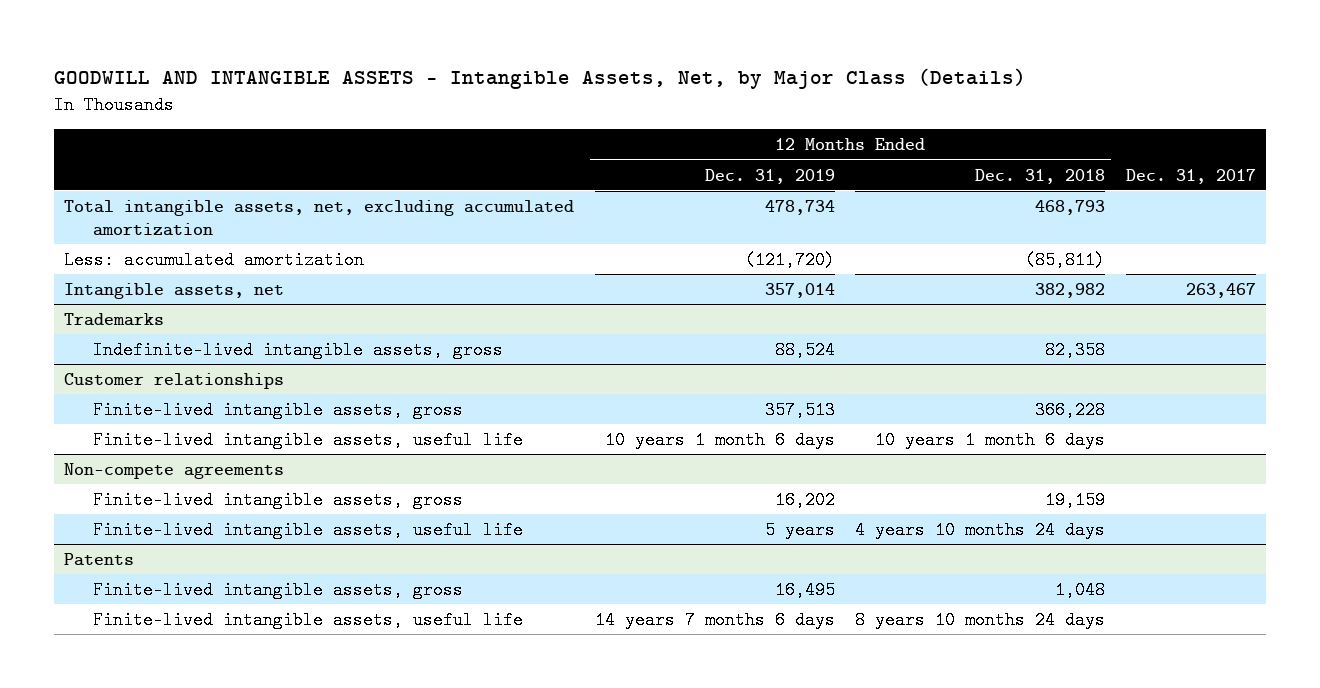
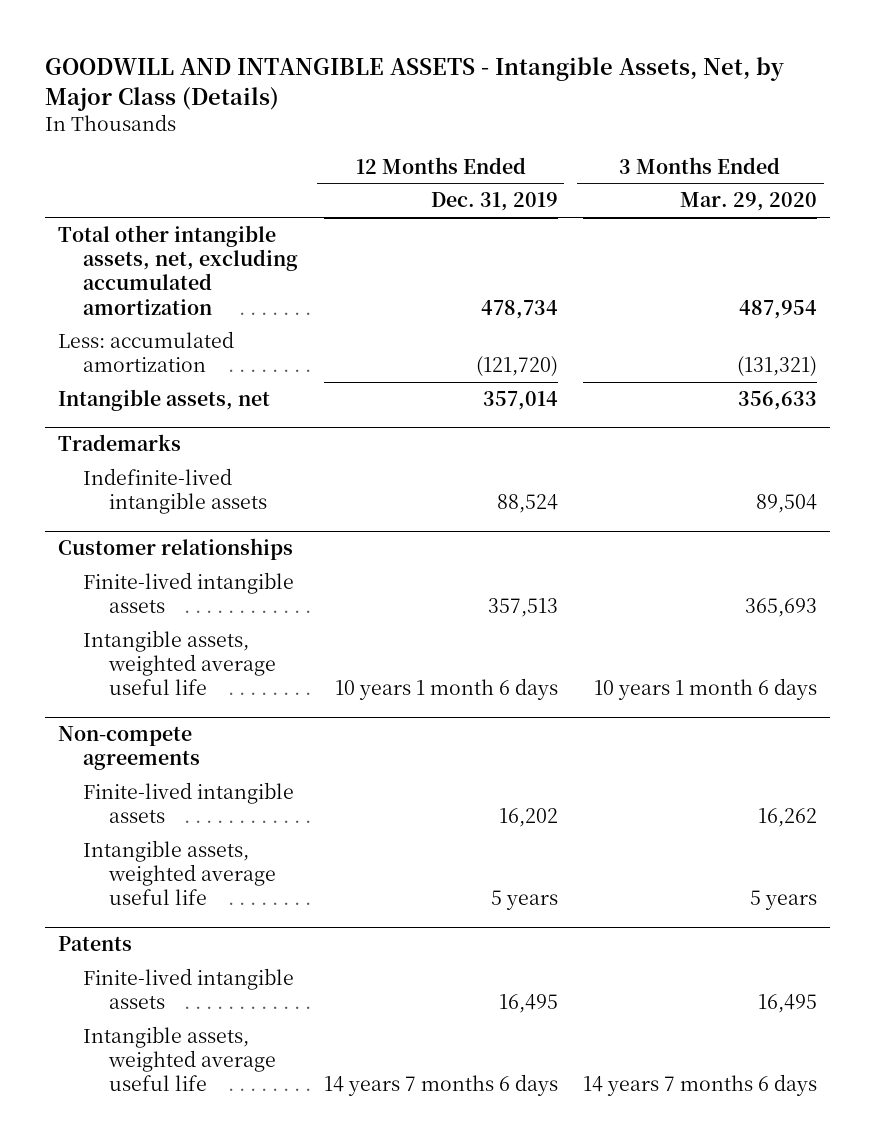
- | 12 Months Ended Dec. 31, 2019 | 12 Months Ended Dec. 31, 2018 | Dec. 31, 2017
+ | 12 Months Ended Dec. 31, 2019 | 3 Months Ended Mar. 29, 2020
- Total intangible assets, net, excluding accumulated amortization | 478,734 | 468,793 |
+ Total other intangible assets, net, excluding accumulated amortization | 478,734 | 487,954
@ Trademarks
- Indefinite-lived intangible assets, gross | 88,524 | 82,358 |
+ Indefinite-lived intangible assets | 88,524 | 89,504
@ Customer relationships
- Finite-lived intangible assets, gross | 357,513 | 366,228 |
- Finite-lived intangible assets, useful life | 10 years 1 month 6 days | 10 years 1 month 6 days |
+ Finite-lived intangible assets | 357,513 | 365,693
+ Intangible assets, weighted average useful life | 10 years 1 month 6 days | 10 years 1 month 6 days
@ Non-compete agreements
- Finite-lived intangible assets, gross | 16,202 | 19,159 |
- Finite-lived intangible assets, useful life | 5 years | 4 years 10 months 24 days |
+ Finite-lived intangible assets | 16,202 | 16,262
+ Intangible assets, weighted average useful life | 5 years | 5 years
@ Patents
- Finite-lived intangible assets, gross | 16,495 | 1,048 |
- Finite-lived intangible assets, useful life | 14 years 7 months 6 days | 8 years 10 months 24 days |
+ Finite-lived intangible assets | 16,495 | 16,495
+ Intangible assets, weighted average useful life | 14 years 7 months 6 days | 14 years 7 months 6 days

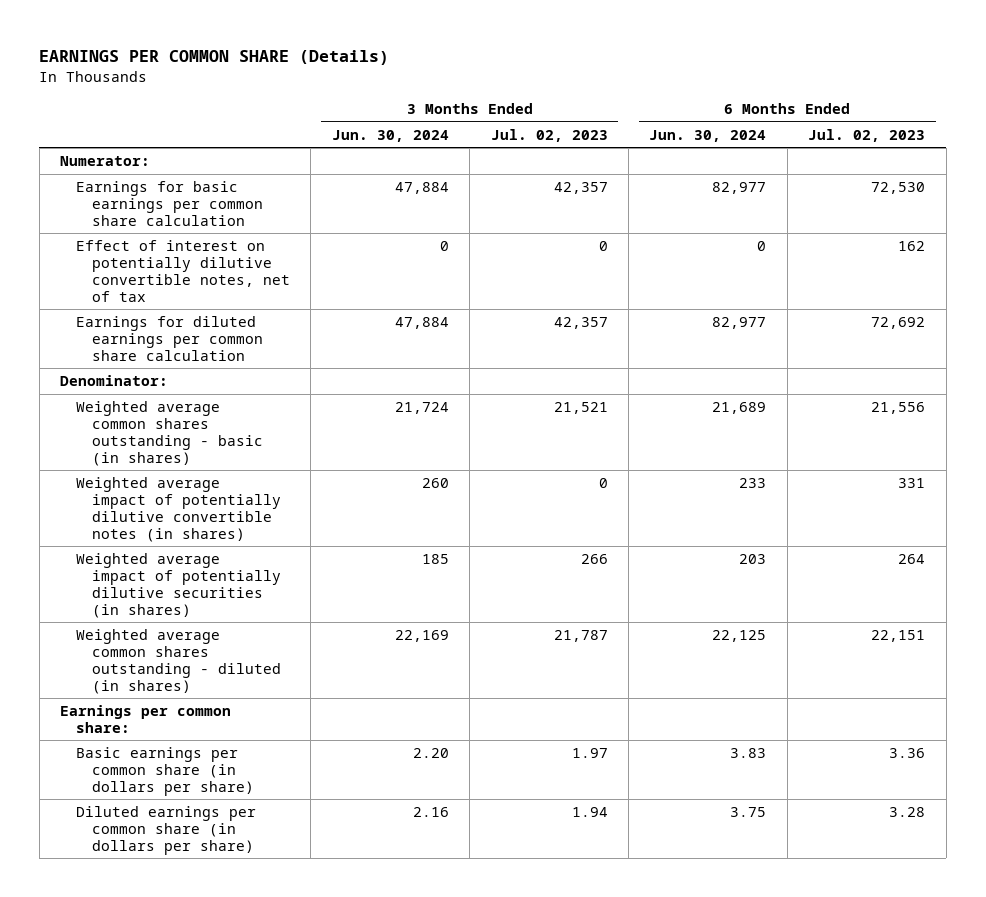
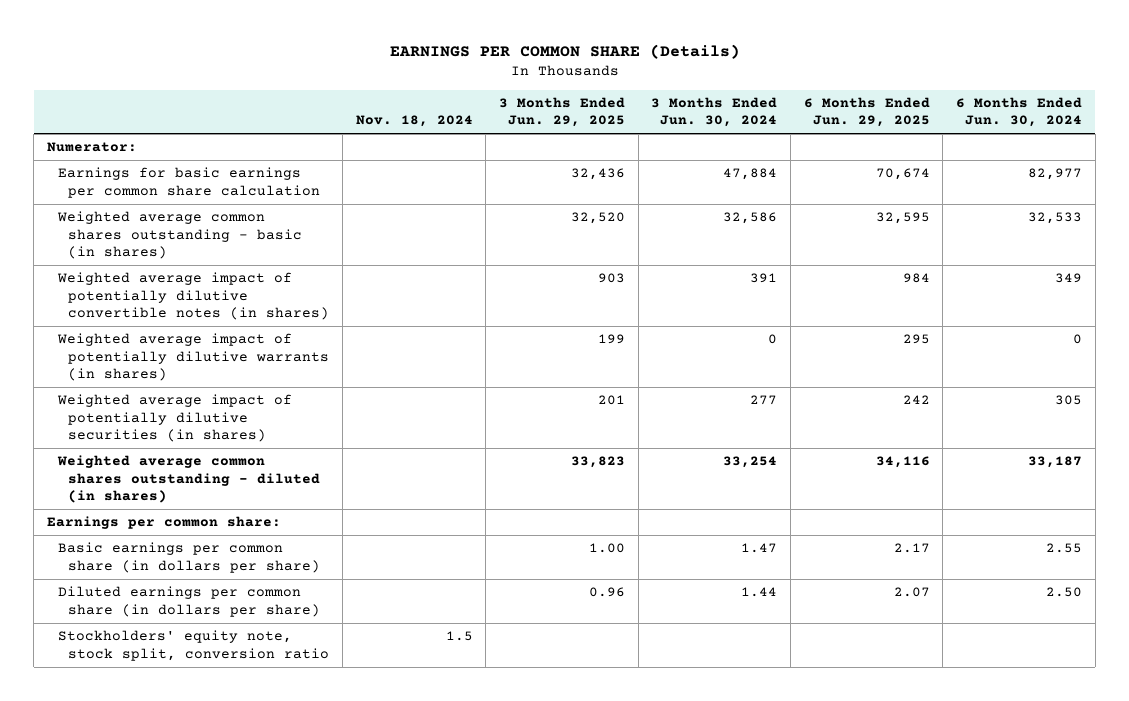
- | 3 Months Ended Jun. 30, 2024 | 3 Months Ended Jul. 02, 2023 | 6 Months Ended Jun. 30, 2024 | 6 Months Ended Jul. 02, 2023
+ | Nov. 18, 2024 | 3 Months Ended Jun. 29, 2025 | 3 Months Ended Jun. 30, 2024 | 6 Months Ended Jun. 29, 2025 | 6 Months Ended Jun. 30, 2024
- Effect of interest on potentially dilutive convertible notes, net of tax | 0 | 0 | 0 | 162
- Earnings for diluted earnings per common share calculation | 47,884 | 42,357 | 82,977 | 72,692
- Denominator:
- Weighted average common shares outstanding - basic (in shares) | 21,724 | 21,521 | 21,689 | 21,556
- Weighted average impact of potentially dilutive convertible notes (in shares) | 260 | 0 | 233 | 331
- Weighted average impact of potentially dilutive securities (in shares) | 185 | 266 | 203 | 264
- Weighted average common shares outstanding - diluted (in shares) | 22,169 | 21,787 | 22,125 | 22,151
+ Weighted average common shares outstanding - basic (in shares) | | 32,520 | 32,586 | 32,595 | 32,533
+ Weighted average impact of potentially dilutive convertible notes (in shares) | | 903 | 391 | 984 | 349
+ Weighted average impact of potentially dilutive warrants (in shares) | | 199 | 0 | 295 | 0
+ Weighted average impact of potentially dilutive securities (in shares) | | 201 | 277 | 242 | 305
+ Weighted average common shares outstanding - diluted (in shares) | | 33,823 | 33,254 | 34,116 | 33,187
- Basic earnings per common share (in dollars per share) | 2.20 | 1.97 | 3.83 | 3.36
- Diluted earnings per common share (in dollars per share) | 2.16 | 1.94 | 3.75 | 3.28
+ Basic earnings per common share (in dollars per share) | | 1.00 | 1.47 | 2.17 | 2.55
+ Diluted earnings per common share (in dollars per share) | | 0.96 | 1.44 | 2.07 | 2.50
+ Stockholders' equity note, stock split, conversion ratio | 1.5 | | | |

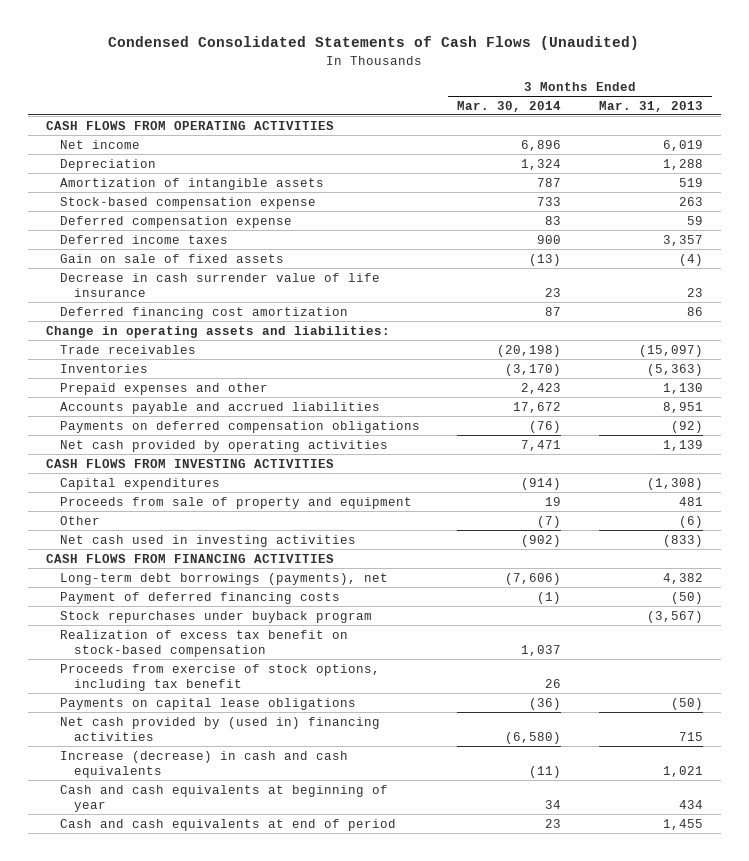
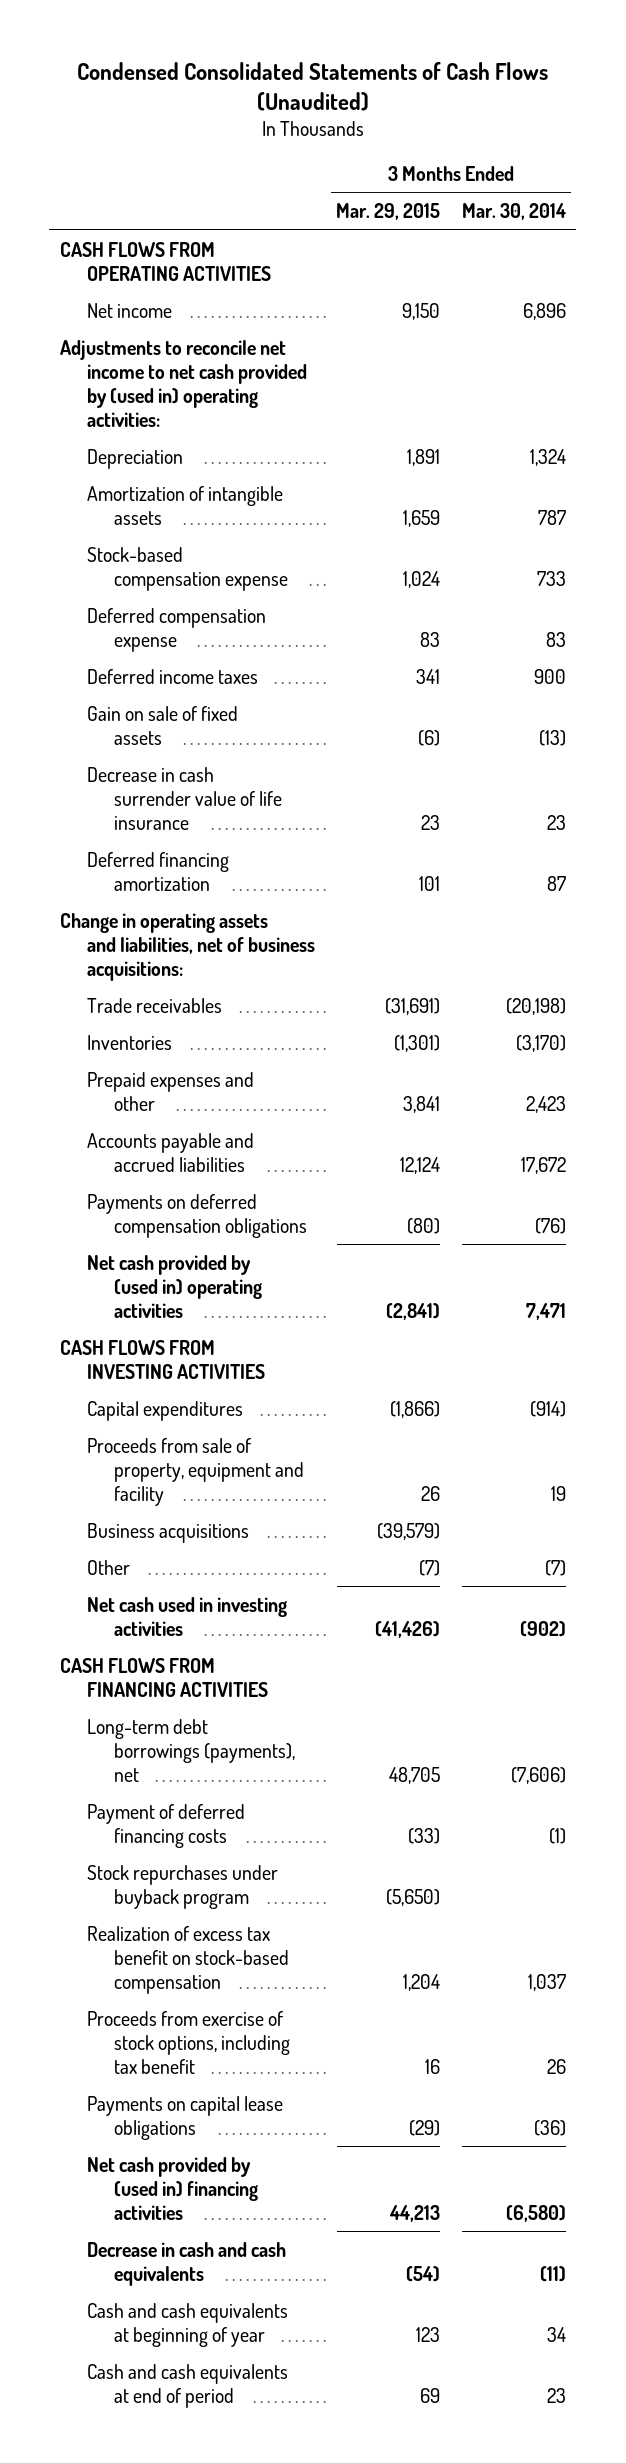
- | 3 Months Ended Mar. 30, 2014 | 3 Months Ended Mar. 31, 2013
+ | 3 Months Ended Mar. 29, 2015 | 3 Months Ended Mar. 30, 2014
+ Adjustments to reconcile net income to net cash provided by (used in) operating activities:
- Deferred financing cost amortization | 87 | 86
- Change in operating assets and liabilities:
+ Deferred financing amortization | 101 | 87
+ Change in operating assets and liabilities, net of business acquisitions:
- Net cash provided by operating activities | 7,471 | 1,139
+ Net cash provided by (used in) operating activities | (2,841) | 7,471
- Proceeds from sale of property and equipment | 19 | 481
+ Proceeds from sale of property, equipment and facility | 26 | 19
+ Business acquisitions | (39,579) |
- Increase (decrease) in cash and cash equivalents | (11) | 1,021
+ Decrease in cash and cash equivalents | (54) | (11)

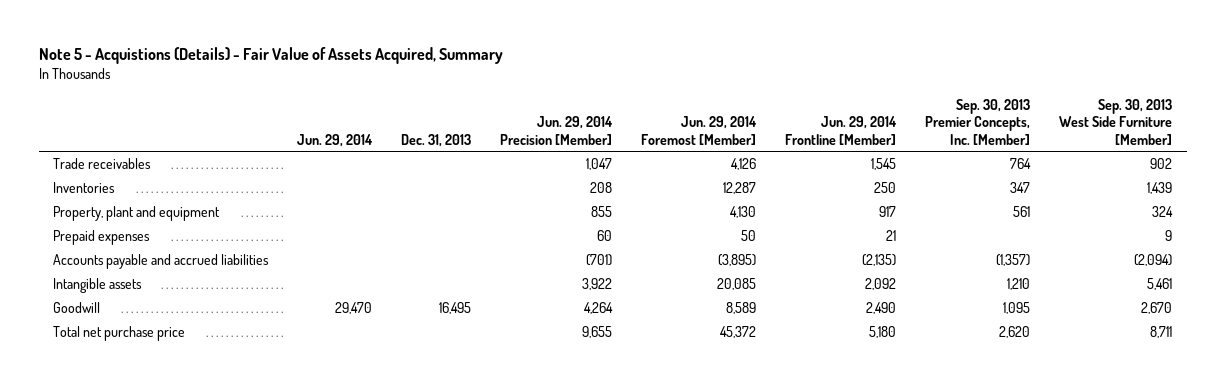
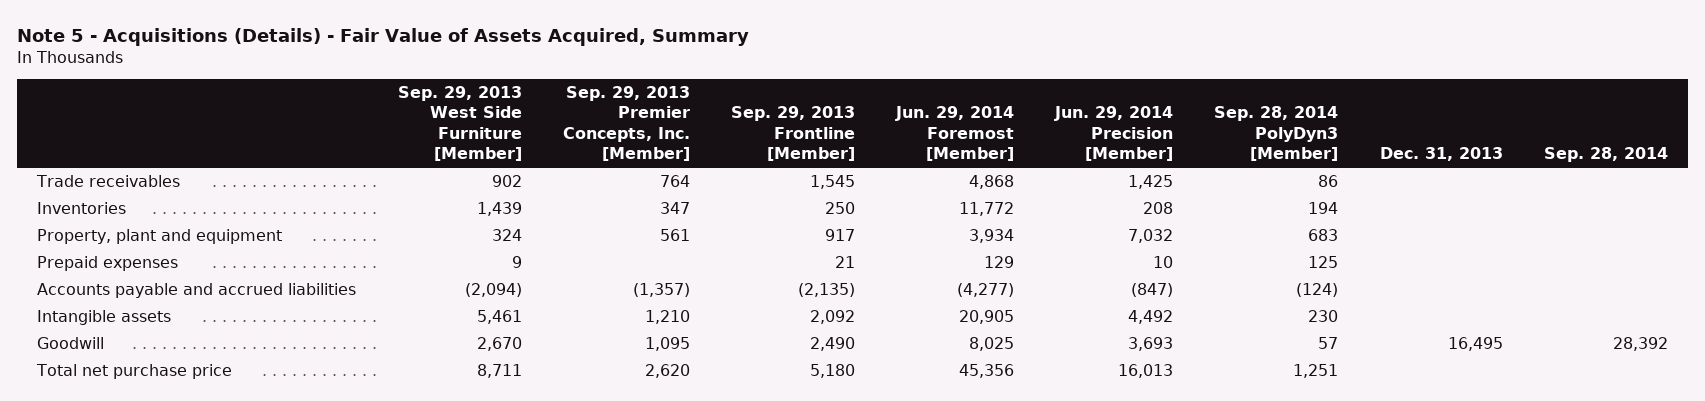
- Note 5 - Acquistions (Details) - Fair Value of Assets Acquired, Summary
+ Note 5 - Acquisitions (Details) - Fair Value of Assets Acquired, Summary
- | Jun. 29, 2014 | Dec. 31, 2013 | Jun. 29, 2014 Precision [Member] | Jun. 29, 2014 Foremost [Member] | Jun. 29, 2014 Frontline [Member] | Sep. 30, 2013 Premier Concepts, Inc. [Member] | Sep. 30, 2013 West Side Furniture [Member]
+ | Sep. 29, 2013 West Side Furniture [Member] | Sep. 29, 2013 Premier Concepts, Inc. [Member] | Sep. 29, 2013 Frontline [Member] | Jun. 29, 2014 Foremost [Member] | Jun. 29, 2014 Precision [Member] | Sep. 28, 2014 PolyDyn3 [Member] | Dec. 31, 2013 | Sep. 28, 2014
- Trade receivables | | | 1,047 | 4,126 | 1,545 | 764 | 902
- Inventories | | | 208 | 12,287 | 250 | 347 | 1,439
- Property, plant and equipment | | | 855 | 4,130 | 917 | 561 | 324
- Prepaid expenses | | | 60 | 50 | 21 | | 9
- Accounts payable and accrued liabilities | | | (701) | (3,895) | (2,135) | (1,357) | (2,094)
- Intangible assets | | | 3,922 | 20,085 | 2,092 | 1,210 | 5,461
- Goodwill | 29,470 | 16,495 | 4,264 | 8,589 | 2,490 | 1,095 | 2,670
- Total net purchase price | | | 9,655 | 45,372 | 5,180 | 2,620 | 8,711
+ Trade receivables | 902 | 764 | 1,545 | 4,868 | 1,425 | 86 | |
+ Inventories | 1,439 | 347 | 250 | 11,772 | 208 | 194 | |
+ Property, plant and equipment | 324 | 561 | 917 | 3,934 | 7,032 | 683 | |
+ Prepaid expenses | 9 | | 21 | 129 | 10 | 125 | |
+ Accounts payable and accrued liabilities | (2,094) | (1,357) | (2,135) | (4,277) | (847) | (124) | |
+ Intangible assets | 5,461 | 1,210 | 2,092 | 20,905 | 4,492 | 230 | |
+ Goodwill | 2,670 | 1,095 | 2,490 | 8,025 | 3,693 | 57 | 16,495 | 28,392
+ Total net purchase price | 8,711 | 2,620 | 5,180 | 45,356 | 16,013 | 1,251 | |

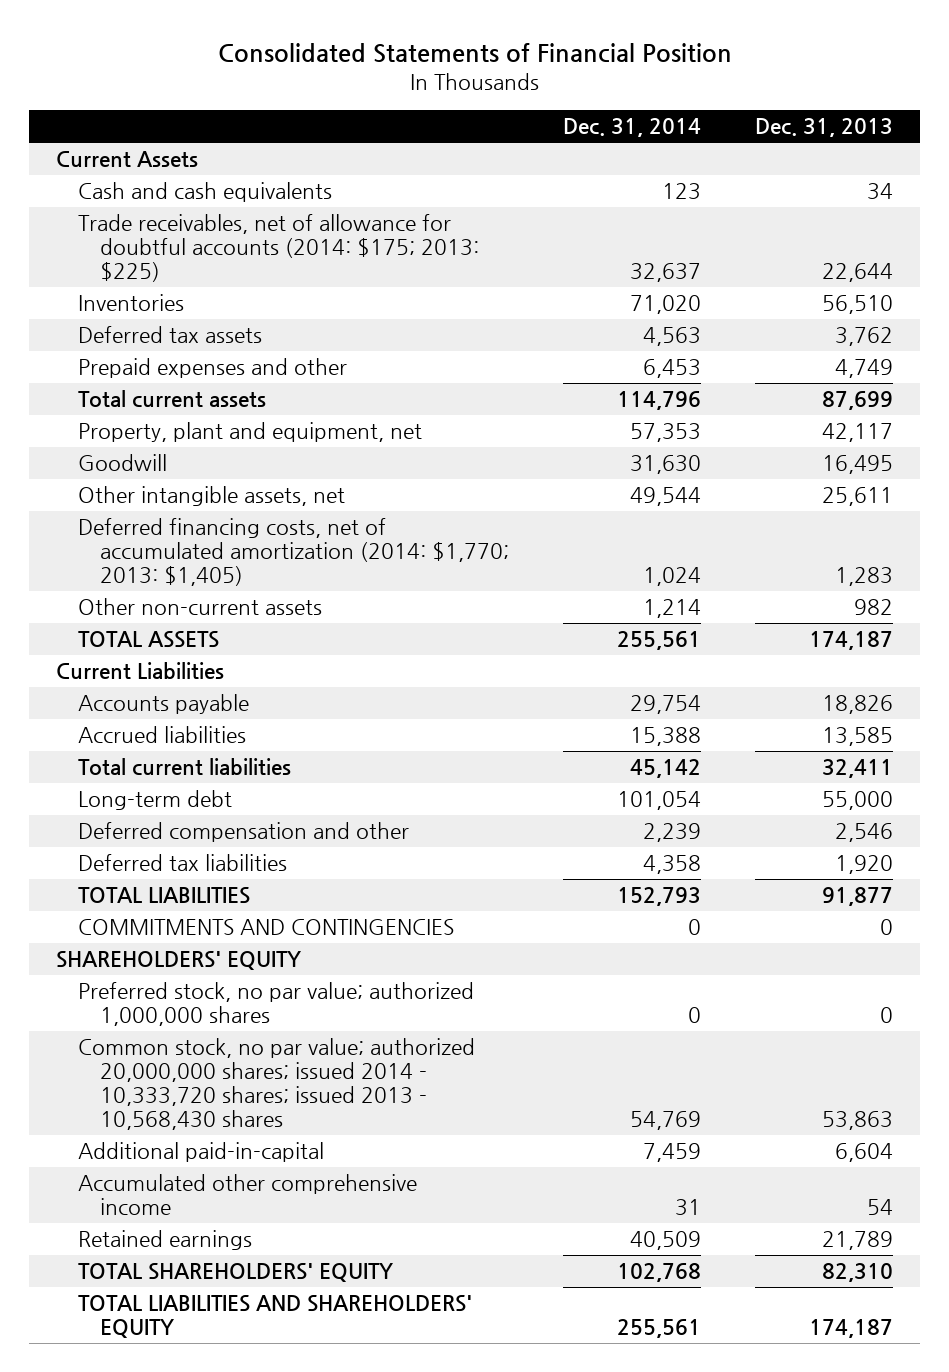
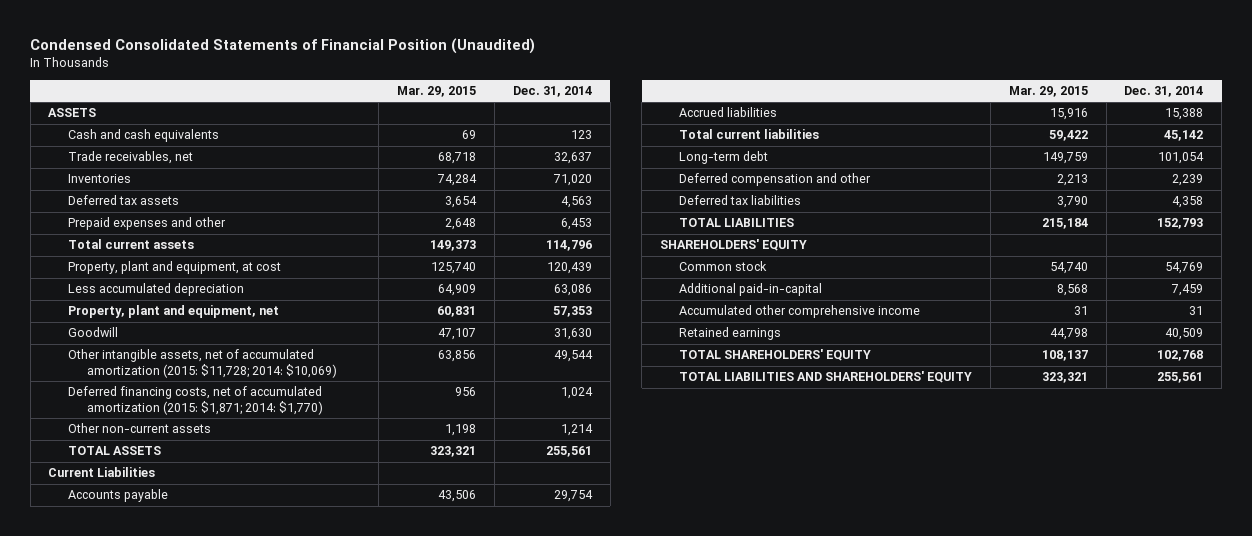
- Consolidated Statements of Financial Position
+ Condensed Consolidated Statements of Financial Position (Unaudited)
- | Dec. 31, 2014 | Dec. 31, 2013
+ | Mar. 29, 2015 | Dec. 31, 2014
- Current Assets
+ ASSETS
- Trade receivables, net of allowance for doubtful accounts (2014: $175; 2013: $225) | 32,637 | 22,644
+ Trade receivables, net | 68,718 | 32,637
+ Property, plant and equipment, at cost | 125,740 | 120,439
+ Less accumulated depreciation | 64,909 | 63,086
- Other intangible assets, net | 49,544 | 25,611
- Deferred financing costs, net of accumulated amortization (2014: $1,770; 2013: $1,405) | 1,024 | 1,283
+ Other intangible assets, net of accumulated amortization (2015: $11,728; 2014: $10,069) | 63,856 | 49,544
+ Deferred financing costs, net of accumulated amortization (2015: $1,871; 2014: $1,770) | 956 | 1,024
- COMMITMENTS AND CONTINGENCIES | 0 | 0
- Preferred stock, no par value; authorized 1,000,000 shares | 0 | 0
- Common stock, no par value; authorized 20,000,000 shares; issued 2014 - 10,333,720 shares; issued 2013 - 10,568,430 shares | 54,769 | 53,863
+ Common stock | 54,740 | 54,769

